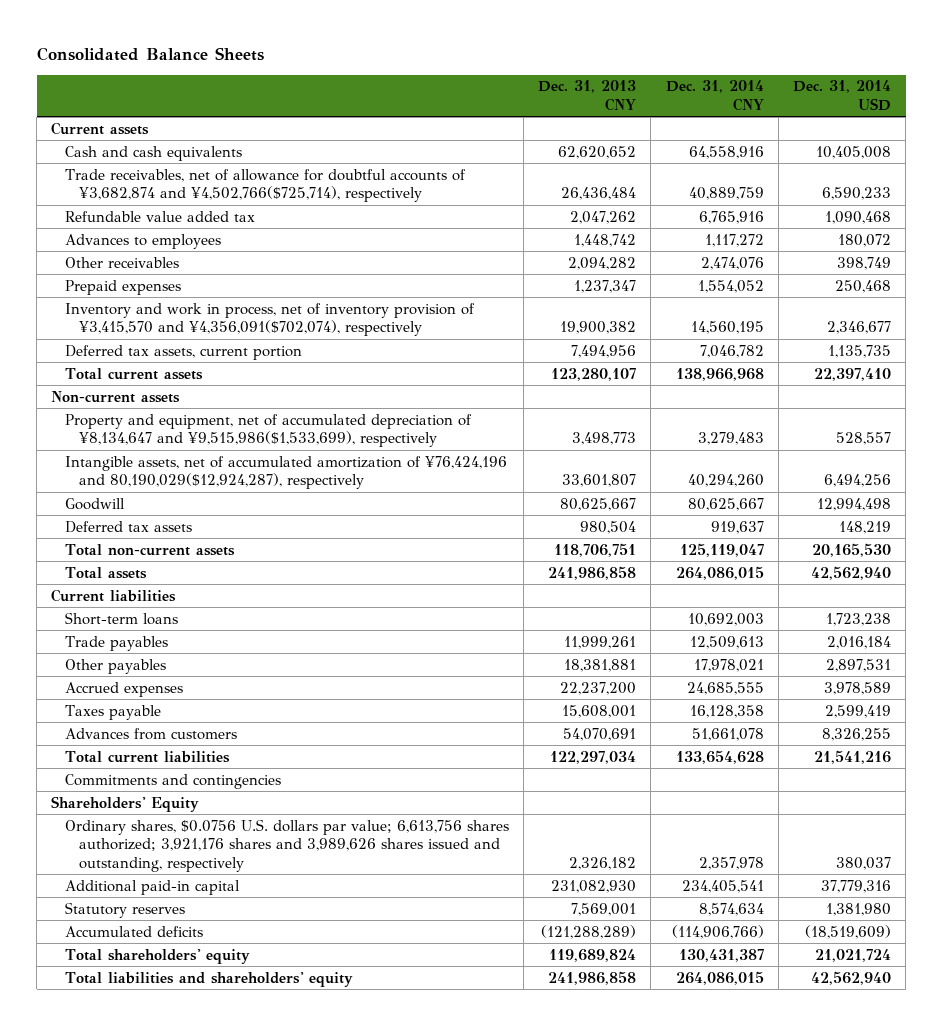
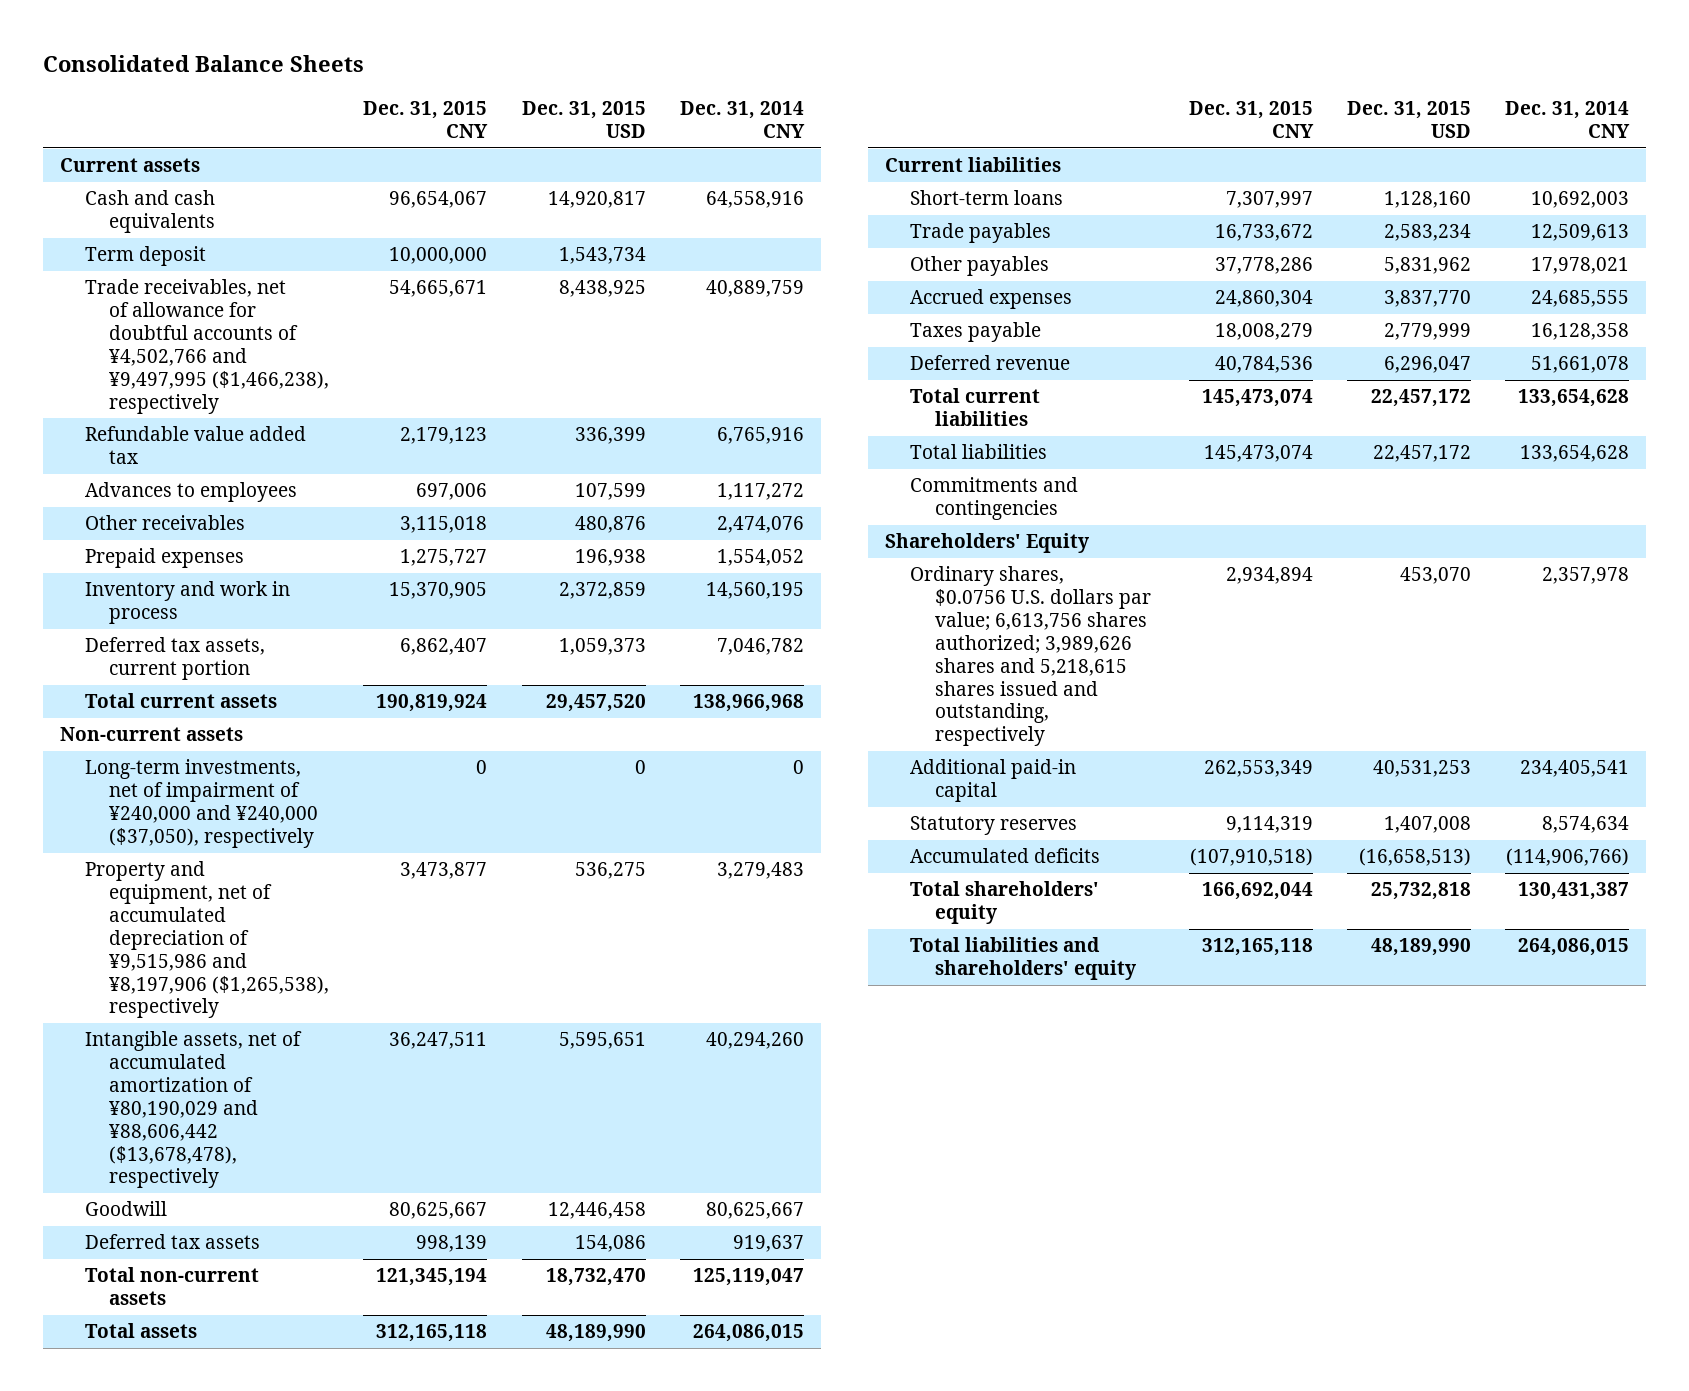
- | Dec. 31, 2013 CNY | Dec. 31, 2014 CNY | Dec. 31, 2014 USD
+ | Dec. 31, 2015 CNY | Dec. 31, 2015 USD | Dec. 31, 2014 CNY
- Trade receivables, net of allowance for doubtful accounts of ¥3,682,874 and ¥4,502,766($725,714), respectively | 26,436,484 | 40,889,759 | 6,590,233
+ Term deposit | 10,000,000 | 1,543,734 |
+ Trade receivables, net of allowance for doubtful accounts of ¥4,502,766 and ¥9,497,995 ($1,466,238), respectively | 54,665,671 | 8,438,925 | 40,889,759
- Inventory and work in process, net of inventory provision of ¥3,415,570 and ¥4,356,091($702,074), respectively | 19,900,382 | 14,560,195 | 2,346,677
+ Inventory and work in process | 15,370,905 | 2,372,859 | 14,560,195
- Property and equipment, net of accumulated depreciation of ¥8,134,647 and ¥9,515,986($1,533,699), respectively | 3,498,773 | 3,279,483 | 528,557
- Intangible assets, net of accumulated amortization of ¥76,424,196 and 80,190,029($12,924,287), respectively | 33,601,807 | 40,294,260 | 6,494,256
+ Long-term investments, net of impairment of ¥240,000 and ¥240,000 ($37,050), respectively | 0 | 0 | 0
+ Property and equipment, net of accumulated depreciation of ¥9,515,986 and ¥8,197,906 ($1,265,538), respectively | 3,473,877 | 536,275 | 3,279,483
+ Intangible assets, net of accumulated amortization of ¥80,190,029 and ¥88,606,442 ($13,678,478), respectively | 36,247,511 | 5,595,651 | 40,294,260
- Advances from customers | 54,070,691 | 51,661,078 | 8,326,255
+ Deferred revenue | 40,784,536 | 6,296,047 | 51,661,078
+ Total liabilities | 145,473,074 | 22,457,172 | 133,654,628
- Ordinary shares, $0.0756 U.S. dollars par value; 6,613,756 shares authorized; 3,921,176 shares and 3,989,626 shares issued and outstanding, respectively | 2,326,182 | 2,357,978 | 380,037
+ Ordinary shares, $0.0756 U.S. dollars par value; 6,613,756 shares authorized; 3,989,626 shares and 5,218,615 shares issued and outstanding, respectively | 2,934,894 | 453,070 | 2,357,978

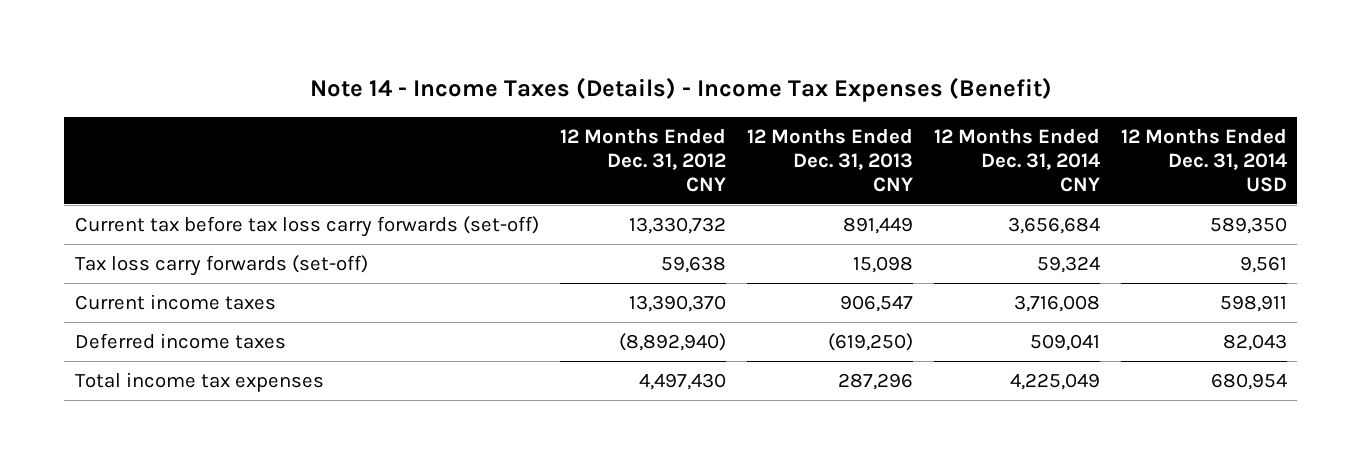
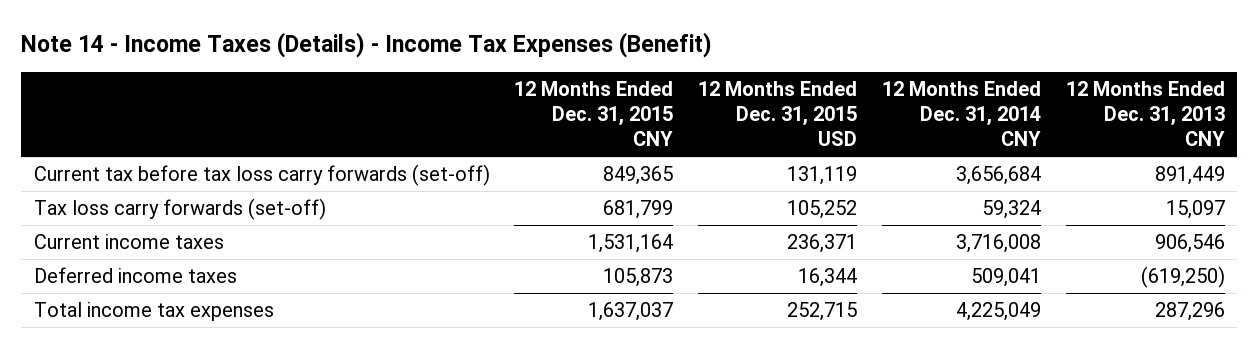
- | 12 Months Ended Dec. 31, 2012 CNY | 12 Months Ended Dec. 31, 2013 CNY | 12 Months Ended Dec. 31, 2014 CNY | 12 Months Ended Dec. 31, 2014 USD
+ | 12 Months Ended Dec. 31, 2015 CNY | 12 Months Ended Dec. 31, 2015 USD | 12 Months Ended Dec. 31, 2014 CNY | 12 Months Ended Dec. 31, 2013 CNY
- Tax loss carry forwards (set-off) | 59,638 | 15,098 | 59,324 | 9,561
- Current income taxes | 13,390,370 | 906,547 | 3,716,008 | 598,911
+ Tax loss carry forwards (set-off) | 681,799 | 105,252 | 59,324 | 15,097
+ Current income taxes | 1,531,164 | 236,371 | 3,716,008 | 906,546

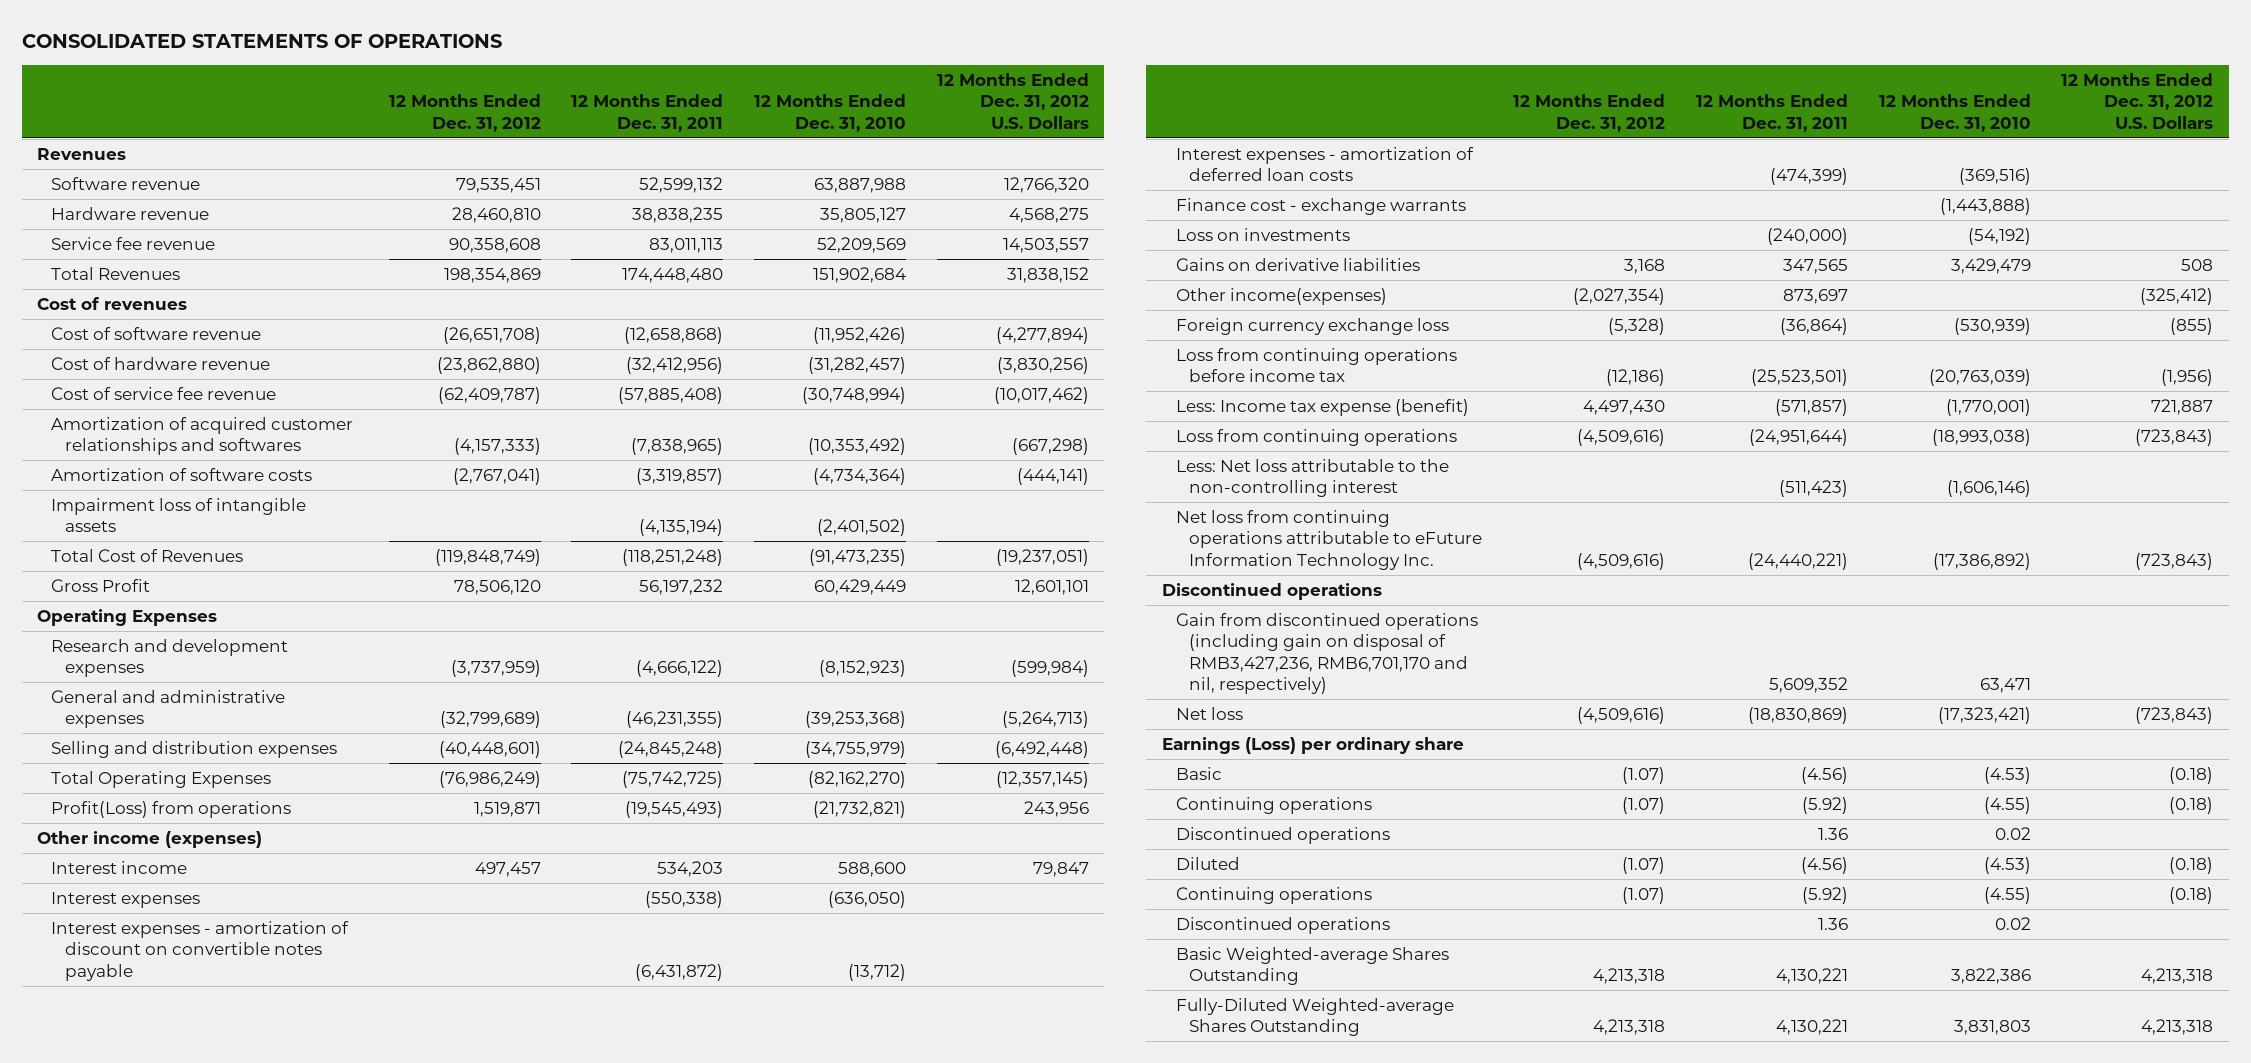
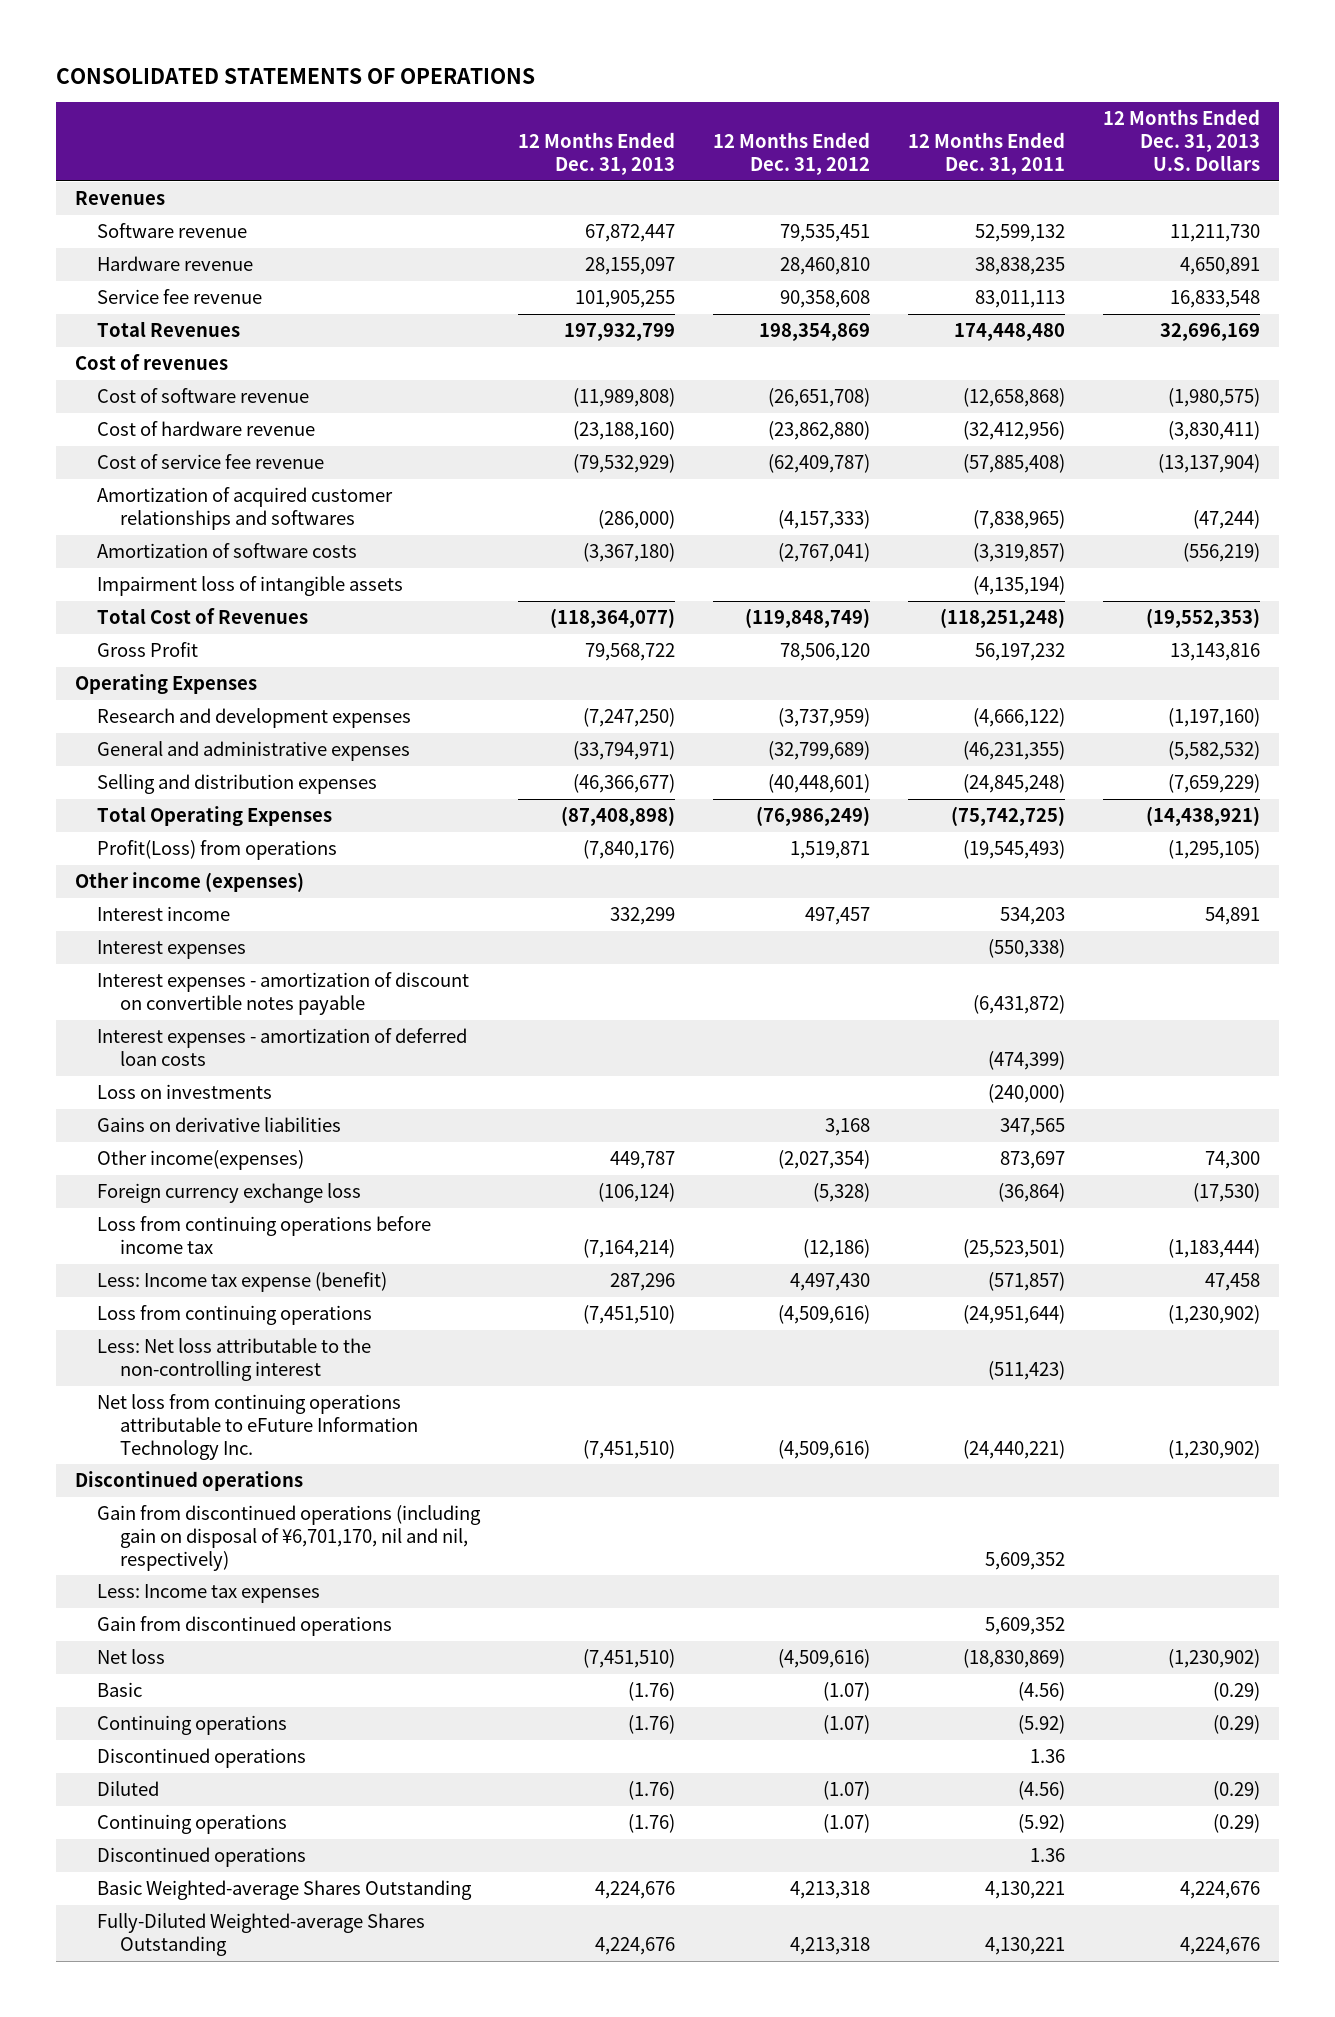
- | 12 Months Ended Dec. 31, 2012 | 12 Months Ended Dec. 31, 2011 | 12 Months Ended Dec. 31, 2010 | 12 Months Ended Dec. 31, 2012 U.S. Dollars
+ | 12 Months Ended Dec. 31, 2013 | 12 Months Ended Dec. 31, 2012 | 12 Months Ended Dec. 31, 2011 | 12 Months Ended Dec. 31, 2013 U.S. Dollars
- Finance cost - exchange warrants | | | (1,443,888) |
- Gain from discontinued operations (including gain on disposal of RMB3,427,236, RMB6,701,170 and nil, respectively) | | 5,609,352 | 63,471 |
+ Gain from discontinued operations (including gain on disposal of ¥6,701,170, nil and nil, respectively) | | | 5,609,352 |
+ Less: Income tax expenses
+ Gain from discontinued operations | | | 5,609,352 |
- Earnings (Loss) per ordinary share

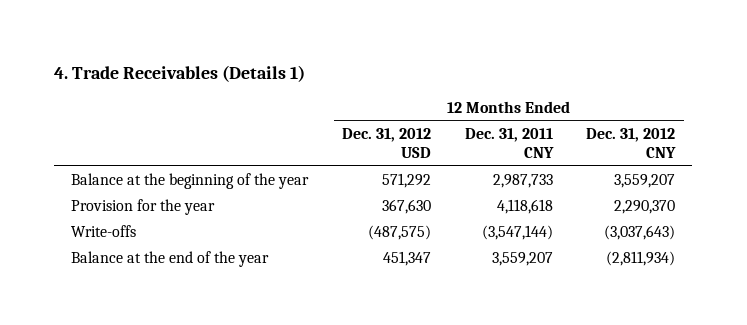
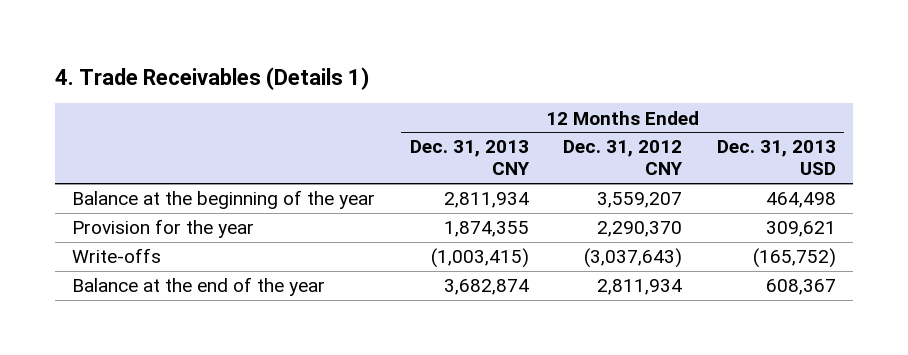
- | 12 Months Ended Dec. 31, 2012 USD | 12 Months Ended Dec. 31, 2011 CNY | 12 Months Ended Dec. 31, 2012 CNY
+ | 12 Months Ended Dec. 31, 2013 CNY | 12 Months Ended Dec. 31, 2012 CNY | 12 Months Ended Dec. 31, 2013 USD
- Balance at the end of the year | 451,347 | 3,559,207 | (2,811,934)
+ Balance at the end of the year | 3,682,874 | 2,811,934 | 608,367

